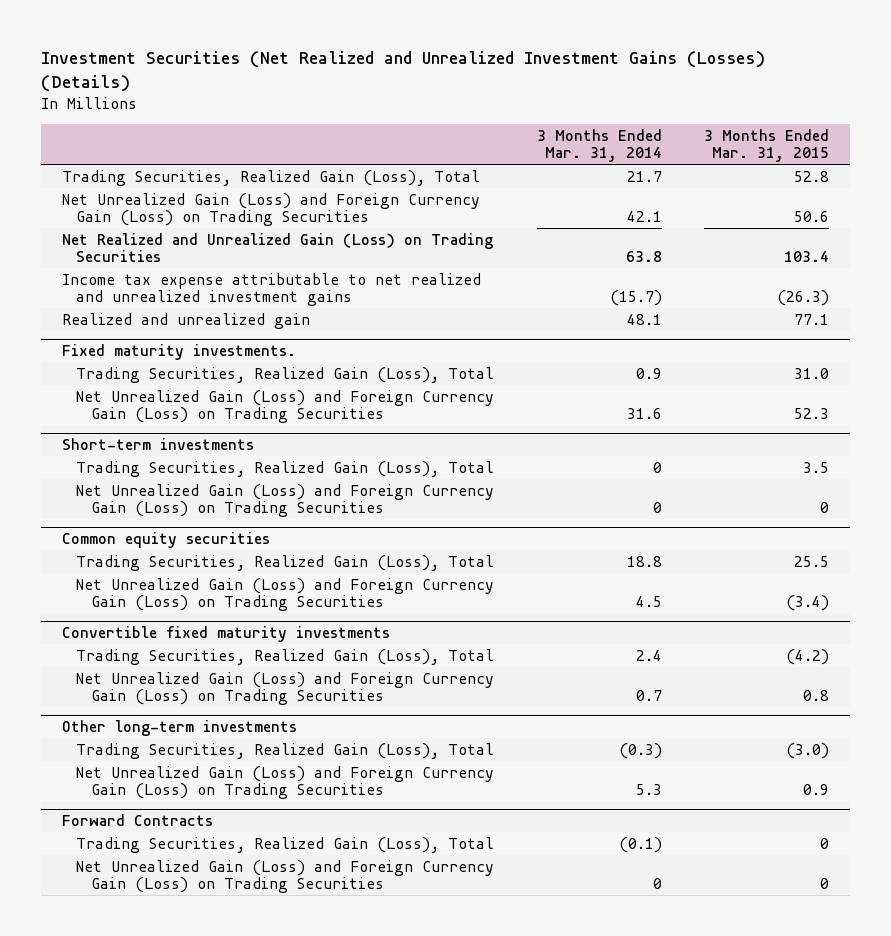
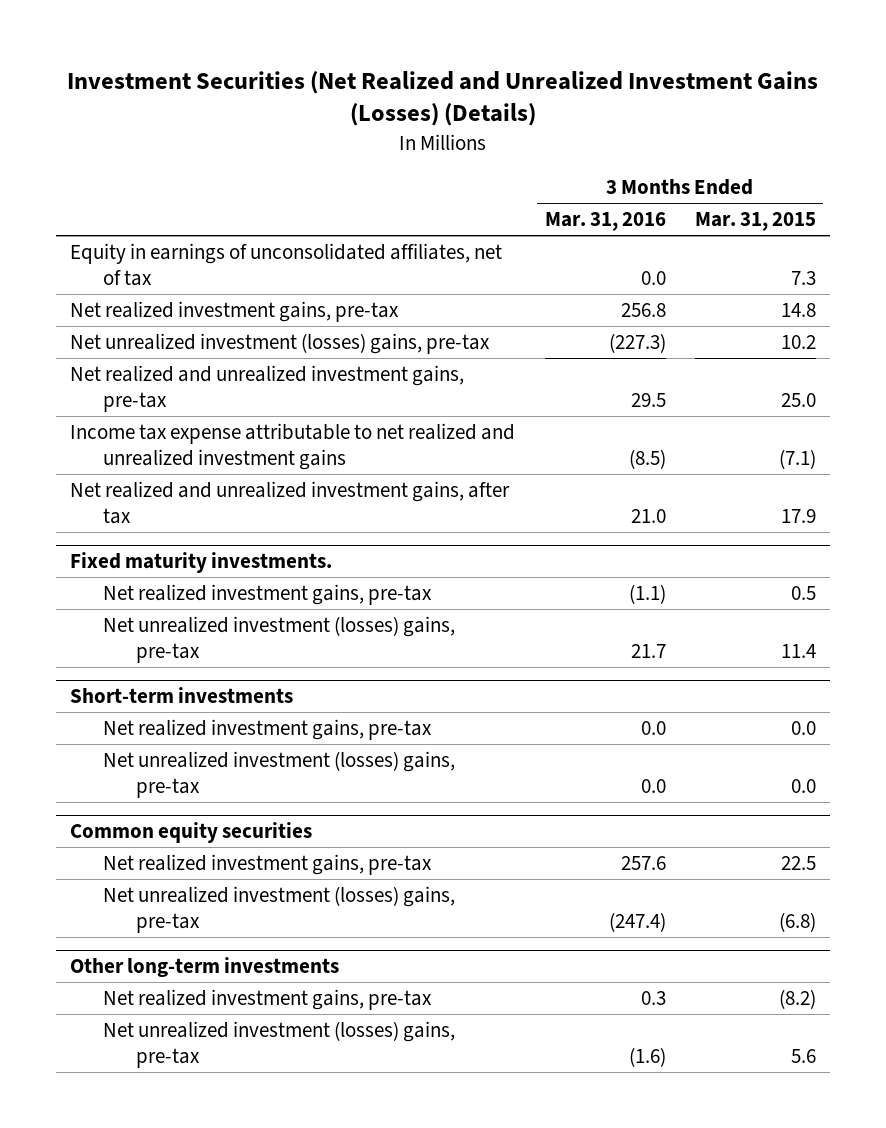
- | 3 Months Ended Mar. 31, 2014 | 3 Months Ended Mar. 31, 2015
+ | 3 Months Ended Mar. 31, 2016 | 3 Months Ended Mar. 31, 2015
- Trading Securities, Realized Gain (Loss), Total | 21.7 | 52.8
- Net Unrealized Gain (Loss) and Foreign Currency Gain (Loss) on Trading Securities | 42.1 | 50.6
- Net Realized and Unrealized Gain (Loss) on Trading Securities | 63.8 | 103.4
- Income tax expense attributable to net realized and unrealized investment gains | (15.7) | (26.3)
- Realized and unrealized gain | 48.1 | 77.1
+ Equity in earnings of unconsolidated affiliates, net of tax | 0.0 | 7.3
+ Net realized investment gains, pre-tax | 256.8 | 14.8
+ Net unrealized investment (losses) gains, pre-tax | (227.3) | 10.2
+ Net realized and unrealized investment gains, pre-tax | 29.5 | 25.0
+ Income tax expense attributable to net realized and unrealized investment gains | (8.5) | (7.1)
+ Net realized and unrealized investment gains, after tax | 21.0 | 17.9
@ Fixed maturity investments.
- Trading Securities, Realized Gain (Loss), Total | 0.9 | 31.0
- Net Unrealized Gain (Loss) and Foreign Currency Gain (Loss) on Trading Securities | 31.6 | 52.3
+ Net realized investment gains, pre-tax | (1.1) | 0.5
+ Net unrealized investment (losses) gains, pre-tax | 21.7 | 11.4
@ Short-term investments
- Trading Securities, Realized Gain (Loss), Total | 0 | 3.5
- Net Unrealized Gain (Loss) and Foreign Currency Gain (Loss) on Trading Securities | 0 | 0
+ Net realized investment gains, pre-tax | 0.0 | 0.0
+ Net unrealized investment (losses) gains, pre-tax | 0.0 | 0.0
@ Common equity securities
- Trading Securities, Realized Gain (Loss), Total | 18.8 | 25.5
- Net Unrealized Gain (Loss) and Foreign Currency Gain (Loss) on Trading Securities | 4.5 | (3.4)
- Convertible fixed maturity investments
- Trading Securities, Realized Gain (Loss), Total | 2.4 | (4.2)
- Net Unrealized Gain (Loss) and Foreign Currency Gain (Loss) on Trading Securities | 0.7 | 0.8
@ Common equity securities
+ Net realized investment gains, pre-tax | 257.6 | 22.5
+ Net unrealized investment (losses) gains, pre-tax | (247.4) | (6.8)
@ Other long-term investments
- Trading Securities, Realized Gain (Loss), Total | (0.3) | (3.0)
- Net Unrealized Gain (Loss) and Foreign Currency Gain (Loss) on Trading Securities | 5.3 | 0.9
- Forward Contracts
- Trading Securities, Realized Gain (Loss), Total | (0.1) | 0
- Net Unrealized Gain (Loss) and Foreign Currency Gain (Loss) on Trading Securities | 0 | 0
@ Other long-term investments
+ Net realized investment gains, pre-tax | 0.3 | (8.2)
+ Net unrealized investment (losses) gains, pre-tax | (1.6) | 5.6

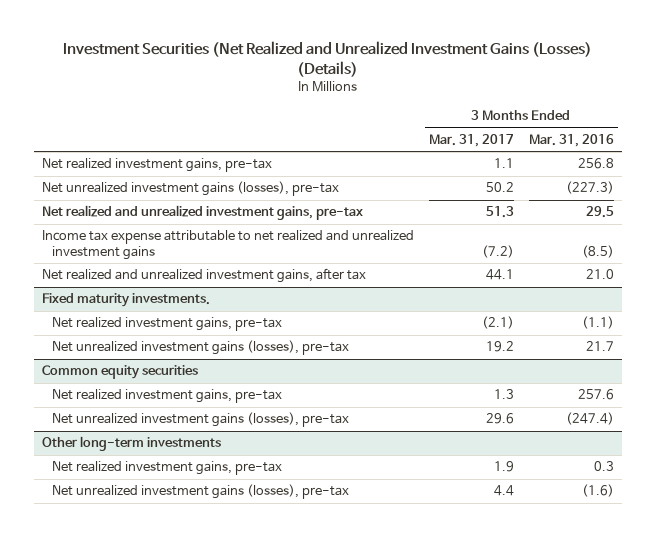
- | 3 Months Ended Mar. 31, 2016 | 3 Months Ended Mar. 31, 2015
+ | 3 Months Ended Mar. 31, 2017 | 3 Months Ended Mar. 31, 2016
- Equity in earnings of unconsolidated affiliates, net of tax | 0.0 | 7.3
- Net unrealized investment (losses) gains, pre-tax | (227.3) | 10.2
+ Net unrealized investment gains (losses), pre-tax | 50.2 | (227.3)
@ Fixed maturity investments.
- Net unrealized investment (losses) gains, pre-tax | 21.7 | 11.4
- Short-term investments
- Net realized investment gains, pre-tax | 0.0 | 0.0
- Net unrealized investment (losses) gains, pre-tax | 0.0 | 0.0
@ Fixed maturity investments.
+ Net unrealized investment gains (losses), pre-tax | 19.2 | 21.7
@ Common equity securities
- Net unrealized investment (losses) gains, pre-tax | (247.4) | (6.8)
+ Net unrealized investment gains (losses), pre-tax | 29.6 | (247.4)
@ Other long-term investments
- Net unrealized investment (losses) gains, pre-tax | (1.6) | 5.6
+ Net unrealized investment gains (losses), pre-tax | 4.4 | (1.6)

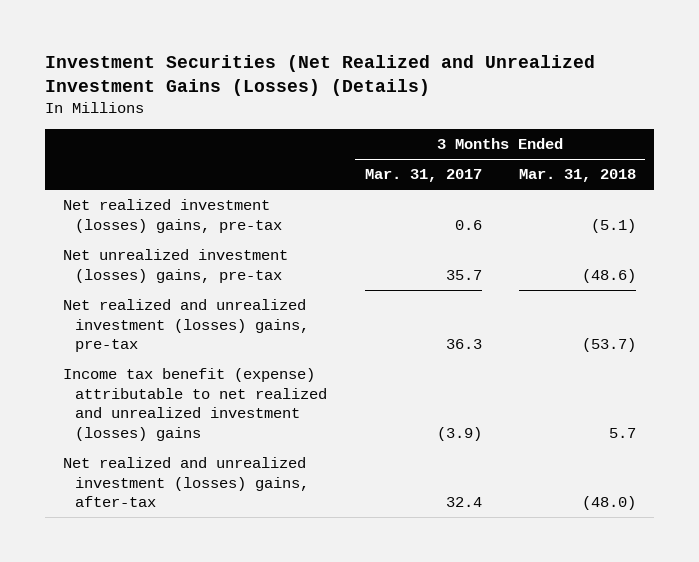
- | 3 Months Ended Mar. 31, 2017 | 3 Months Ended Mar. 31, 2016
+ | 3 Months Ended Mar. 31, 2017 | 3 Months Ended Mar. 31, 2018
- Net realized investment gains, pre-tax | 1.1 | 256.8
- Net unrealized investment gains (losses), pre-tax | 50.2 | (227.3)
- Net realized and unrealized investment gains, pre-tax | 51.3 | 29.5
- Income tax expense attributable to net realized and unrealized investment gains | (7.2) | (8.5)
- Net realized and unrealized investment gains, after tax | 44.1 | 21.0
- Fixed maturity investments.
- Net realized investment gains, pre-tax | (2.1) | (1.1)
- Net unrealized investment gains (losses), pre-tax | 19.2 | 21.7
- Common equity securities
- Net realized investment gains, pre-tax | 1.3 | 257.6
- Net unrealized investment gains (losses), pre-tax | 29.6 | (247.4)
- Other long-term investments
- Net realized investment gains, pre-tax | 1.9 | 0.3
- Net unrealized investment gains (losses), pre-tax | 4.4 | (1.6)
+ Net realized investment (losses) gains, pre-tax | 0.6 | (5.1)
+ Net unrealized investment (losses) gains, pre-tax | 35.7 | (48.6)
+ Net realized and unrealized investment (losses) gains, pre-tax | 36.3 | (53.7)
+ Income tax benefit (expense) attributable to net realized and unrealized investment (losses) gains | (3.9) | 5.7
+ Net realized and unrealized investment (losses) gains, after-tax | 32.4 | (48.0)

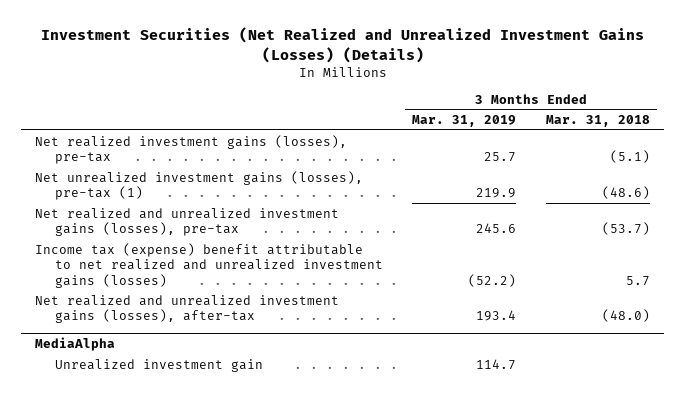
- | 3 Months Ended Mar. 31, 2017 | 3 Months Ended Mar. 31, 2018
+ | 3 Months Ended Mar. 31, 2019 | 3 Months Ended Mar. 31, 2018
- Net realized investment (losses) gains, pre-tax | 0.6 | (5.1)
- Net unrealized investment (losses) gains, pre-tax | 35.7 | (48.6)
- Net realized and unrealized investment (losses) gains, pre-tax | 36.3 | (53.7)
- Income tax benefit (expense) attributable to net realized and unrealized investment (losses) gains | (3.9) | 5.7
- Net realized and unrealized investment (losses) gains, after-tax | 32.4 | (48.0)
+ Net realized investment gains (losses), pre-tax | 25.7 | (5.1)
+ Net unrealized investment gains (losses), pre-tax (1) | 219.9 | (48.6)
+ Net realized and unrealized investment gains (losses), pre-tax | 245.6 | (53.7)
+ Income tax (expense) benefit attributable to net realized and unrealized investment gains (losses) | (52.2) | 5.7
+ Net realized and unrealized investment gains (losses), after-tax | 193.4 | (48.0)
+ MediaAlpha
+ Unrealized investment gain | 114.7 |

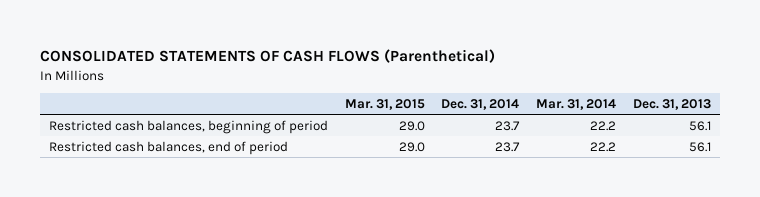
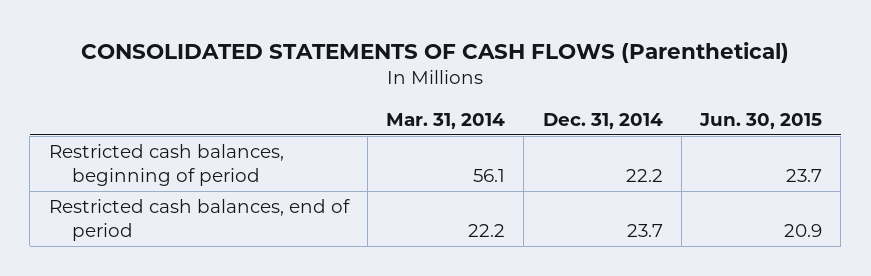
- | Mar. 31, 2015 | Dec. 31, 2014 | Mar. 31, 2014 | Dec. 31, 2013
+ | Mar. 31, 2014 | Dec. 31, 2014 | Jun. 30, 2015
- Restricted cash balances, beginning of period | 29.0 | 23.7 | 22.2 | 56.1
+ Restricted cash balances, beginning of period | 56.1 | 22.2 | 23.7

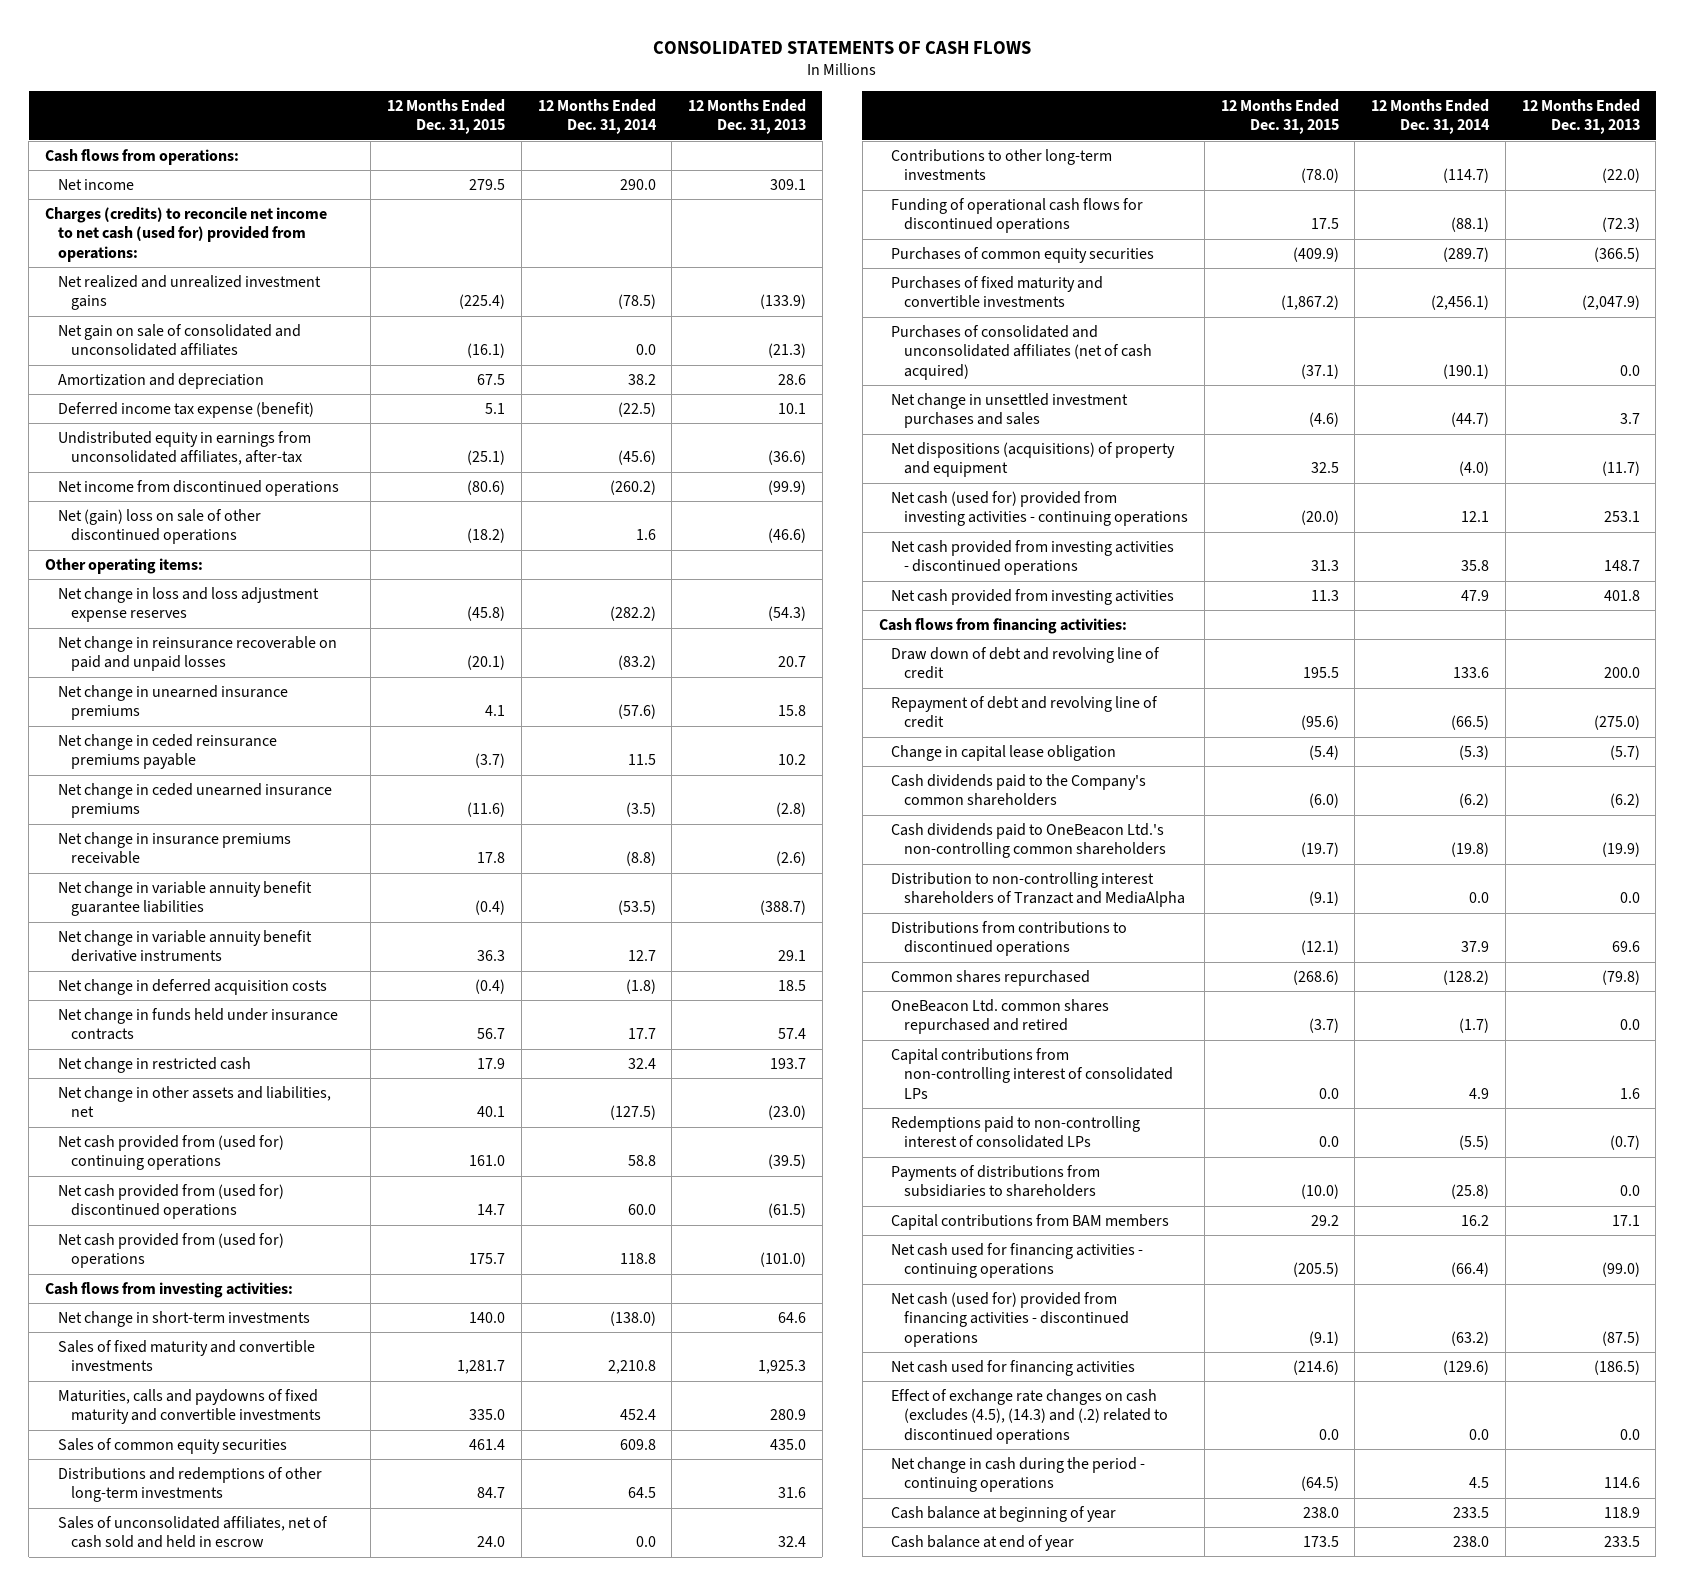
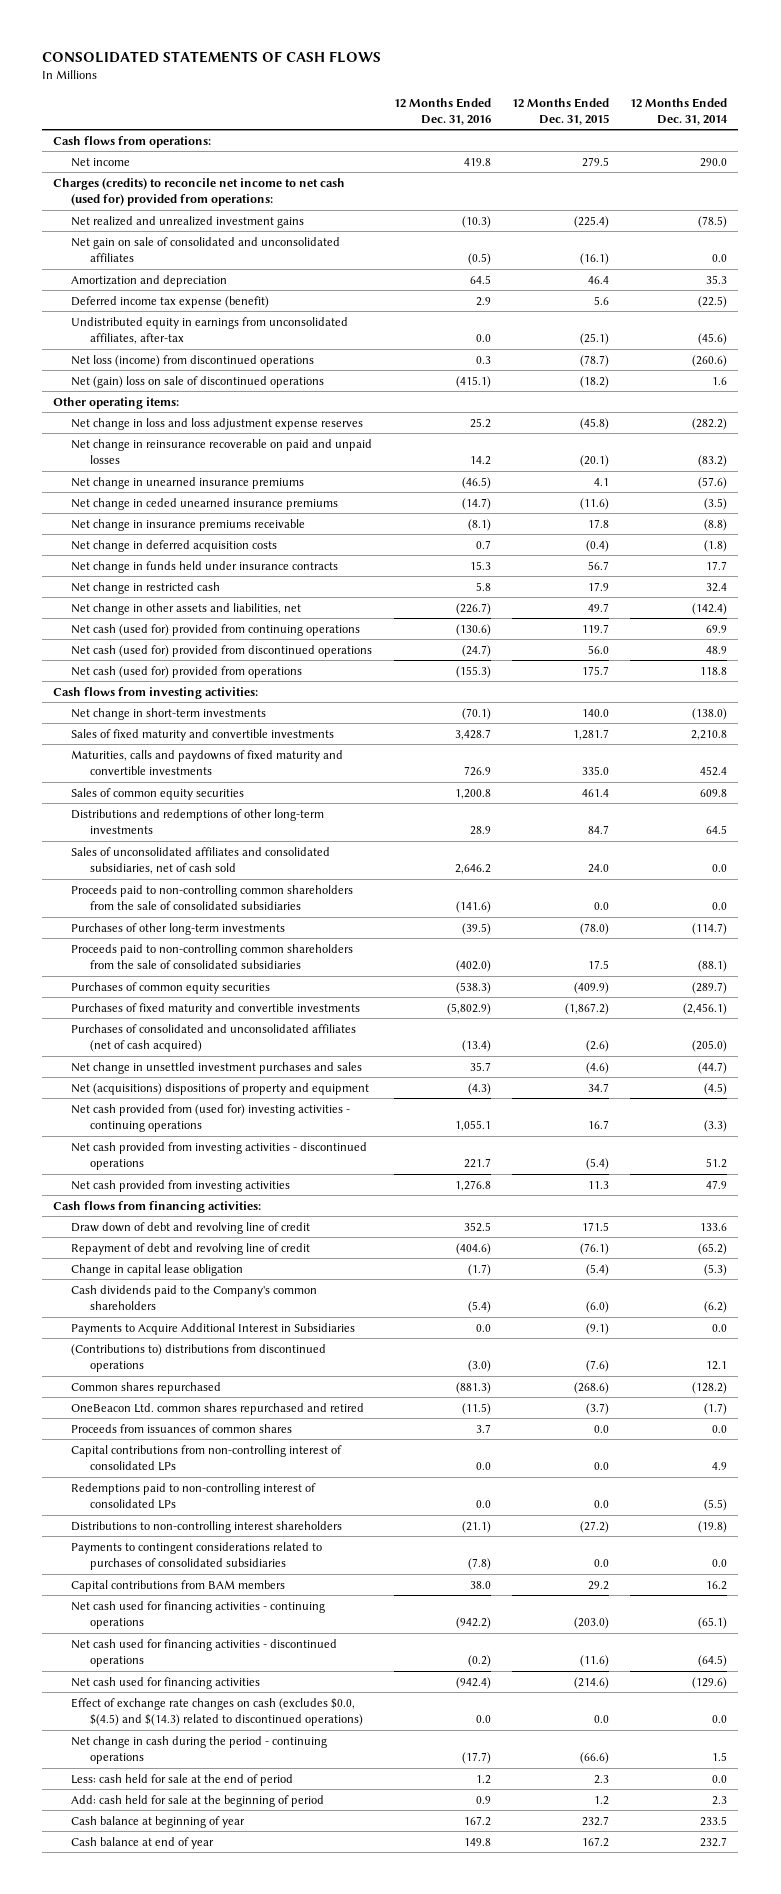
- | 12 Months Ended Dec. 31, 2015 | 12 Months Ended Dec. 31, 2014 | 12 Months Ended Dec. 31, 2013
+ | 12 Months Ended Dec. 31, 2016 | 12 Months Ended Dec. 31, 2015 | 12 Months Ended Dec. 31, 2014
- Amortization and depreciation | 67.5 | 38.2 | 28.6
- Deferred income tax expense (benefit) | 5.1 | (22.5) | 10.1
+ Amortization and depreciation | 64.5 | 46.4 | 35.3
+ Deferred income tax expense (benefit) | 2.9 | 5.6 | (22.5)
- Net income from discontinued operations | (80.6) | (260.2) | (99.9)
- Net (gain) loss on sale of other discontinued operations | (18.2) | 1.6 | (46.6)
+ Net loss (income) from discontinued operations | 0.3 | (78.7) | (260.6)
+ Net (gain) loss on sale of discontinued operations | (415.1) | (18.2) | 1.6
- Net change in ceded reinsurance premiums payable | (3.7) | 11.5 | 10.2
- Net change in variable annuity benefit guarantee liabilities | (0.4) | (53.5) | (388.7)
- Net change in variable annuity benefit derivative instruments | 36.3 | 12.7 | 29.1
- Net change in other assets and liabilities, net | 40.1 | (127.5) | (23.0)
- Net cash provided from (used for) continuing operations | 161.0 | 58.8 | (39.5)
- Net cash provided from (used for) discontinued operations | 14.7 | 60.0 | (61.5)
- Net cash provided from (used for) operations | 175.7 | 118.8 | (101.0)
+ Net change in other assets and liabilities, net | (226.7) | 49.7 | (142.4)
+ Net cash (used for) provided from continuing operations | (130.6) | 119.7 | 69.9
+ Net cash (used for) provided from discontinued operations | (24.7) | 56.0 | 48.9
+ Net cash (used for) provided from operations | (155.3) | 175.7 | 118.8
- Sales of unconsolidated affiliates, net of cash sold and held in escrow | 24.0 | 0.0 | 32.4
- Contributions to other long-term investments | (78.0) | (114.7) | (22.0)
- Funding of operational cash flows for discontinued operations | 17.5 | (88.1) | (72.3)
+ Sales of unconsolidated affiliates and consolidated subsidiaries, net of cash sold | 2,646.2 | 24.0 | 0.0
+ Proceeds paid to non-controlling common shareholders from the sale of consolidated subsidiaries | (141.6) | 0.0 | 0.0
+ Purchases of other long-term investments | (39.5) | (78.0) | (114.7)
+ Proceeds paid to non-controlling common shareholders from the sale of consolidated subsidiaries | (402.0) | 17.5 | (88.1)
- Purchases of consolidated and unconsolidated affiliates (net of cash acquired) | (37.1) | (190.1) | 0.0
+ Purchases of consolidated and unconsolidated affiliates (net of cash acquired) | (13.4) | (2.6) | (205.0)
- Net dispositions (acquisitions) of property and equipment | 32.5 | (4.0) | (11.7)
- Net cash (used for) provided from investing activities - continuing operations | (20.0) | 12.1 | 253.1
- Net cash provided from investing activities - discontinued operations | 31.3 | 35.8 | 148.7
+ Net (acquisitions) dispositions of property and equipment | (4.3) | 34.7 | (4.5)
+ Net cash provided from (used for) investing activities - continuing operations | 1,055.1 | 16.7 | (3.3)
+ Net cash provided from investing activities - discontinued operations | 221.7 | (5.4) | 51.2
- Draw down of debt and revolving line of credit | 195.5 | 133.6 | 200.0
- Repayment of debt and revolving line of credit | (95.6) | (66.5) | (275.0)
+ Draw down of debt and revolving line of credit | 352.5 | 171.5 | 133.6
+ Repayment of debt and revolving line of credit | (404.6) | (76.1) | (65.2)
- Cash dividends paid to OneBeacon Ltd.'s non-controlling common shareholders | (19.7) | (19.8) | (19.9)
- Distribution to non-controlling interest shareholders of Tranzact and MediaAlpha | (9.1) | 0.0 | 0.0
- Distributions from contributions to discontinued operations | (12.1) | 37.9 | 69.6
+ Payments to Acquire Additional Interest in Subsidiaries | 0.0 | (9.1) | 0.0
+ (Contributions to) distributions from discontinued operations | (3.0) | (7.6) | 12.1
+ Proceeds from issuances of common shares | 3.7 | 0.0 | 0.0
- Payments of distributions from subsidiaries to shareholders | (10.0) | (25.8) | 0.0
+ Distributions to non-controlling interest shareholders | (21.1) | (27.2) | (19.8)
+ Payments to contingent considerations related to purchases of consolidated subsidiaries | (7.8) | 0.0 | 0.0
- Net cash used for financing activities - continuing operations | (205.5) | (66.4) | (99.0)
- Net cash (used for) provided from financing activities - discontinued operations | (9.1) | (63.2) | (87.5)
+ Net cash used for financing activities - continuing operations | (942.2) | (203.0) | (65.1)
+ Net cash used for financing activities - discontinued operations | (0.2) | (11.6) | (64.5)
- Effect of exchange rate changes on cash (excludes (4.5), (14.3) and (.2) related to discontinued operations | 0.0 | 0.0 | 0.0
- Net change in cash during the period - continuing operations | (64.5) | 4.5 | 114.6
- Cash balance at beginning of year | 238.0 | 233.5 | 118.9
- Cash balance at end of year | 173.5 | 238.0 | 233.5
+ Effect of exchange rate changes on cash (excludes $0.0, $(4.5) and $(14.3) related to discontinued operations) | 0.0 | 0.0 | 0.0
+ Net change in cash during the period - continuing operations | (17.7) | (66.6) | 1.5
+ Less: cash held for sale at the end of period | 1.2 | 2.3 | 0.0
+ Add: cash held for sale at the beginning of period | 0.9 | 1.2 | 2.3
+ Cash balance at beginning of year | 167.2 | 232.7 | 233.5
+ Cash balance at end of year | 149.8 | 167.2 | 232.7

